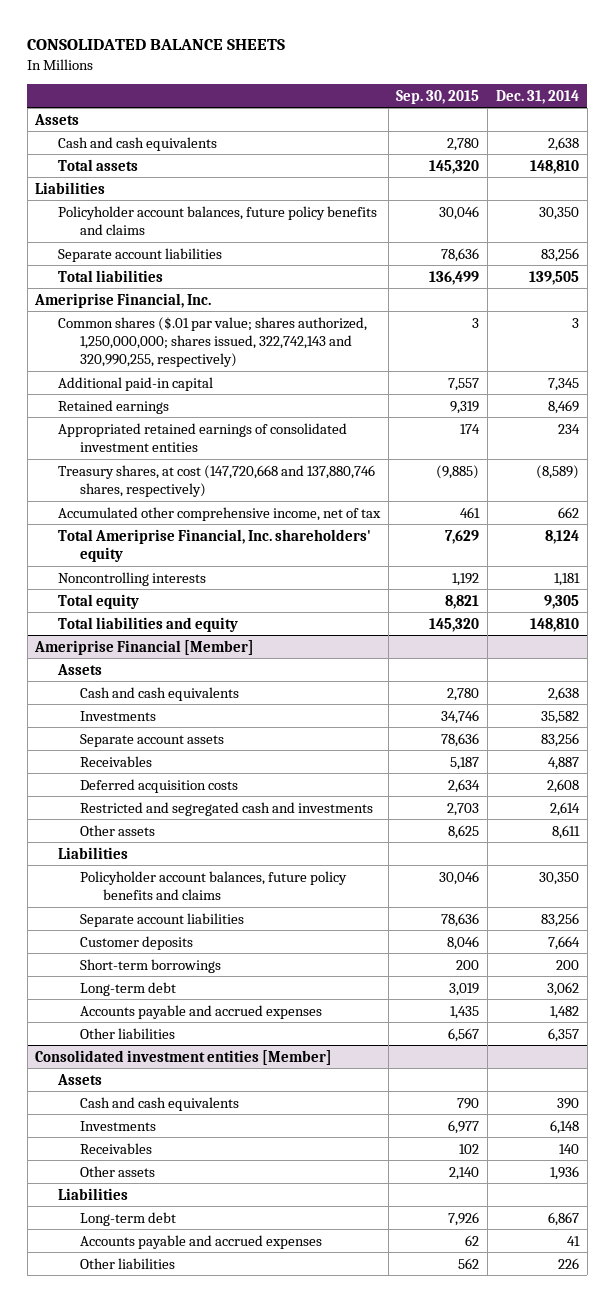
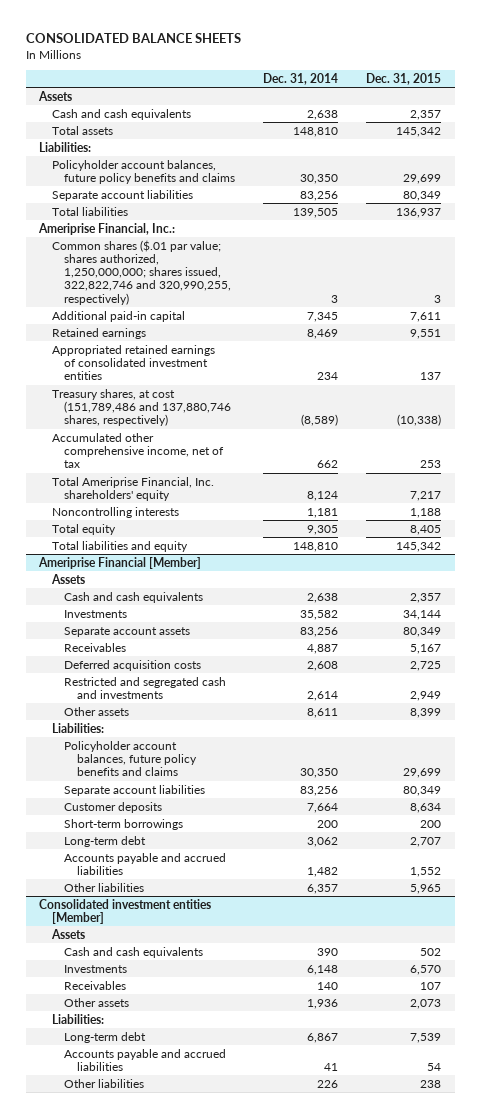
- | Sep. 30, 2015 | Dec. 31, 2014
+ | Dec. 31, 2014 | Dec. 31, 2015
- Liabilities
+ Liabilities:
- Ameriprise Financial, Inc.
- Common shares ($.01 par value; shares authorized, 1,250,000,000; shares issued, 322,742,143 and 320,990,255, respectively) | 3 | 3
+ Ameriprise Financial, Inc.:
+ Common shares ($.01 par value; shares authorized, 1,250,000,000; shares issued, 322,822,746 and 320,990,255, respectively) | 3 | 3
- Treasury shares, at cost (147,720,668 and 137,880,746 shares, respectively) | (9,885) | (8,589)
+ Treasury shares, at cost (151,789,486 and 137,880,746 shares, respectively) | (8,589) | (10,338)
@ Ameriprise Financial [Member]
- Liabilities
+ Liabilities:
- Accounts payable and accrued expenses | 1,435 | 1,482
+ Accounts payable and accrued liabilities | 1,482 | 1,552
@ Consolidated investment entities [Member]
- Liabilities
+ Liabilities:
- Accounts payable and accrued expenses | 62 | 41
+ Accounts payable and accrued liabilities | 41 | 54

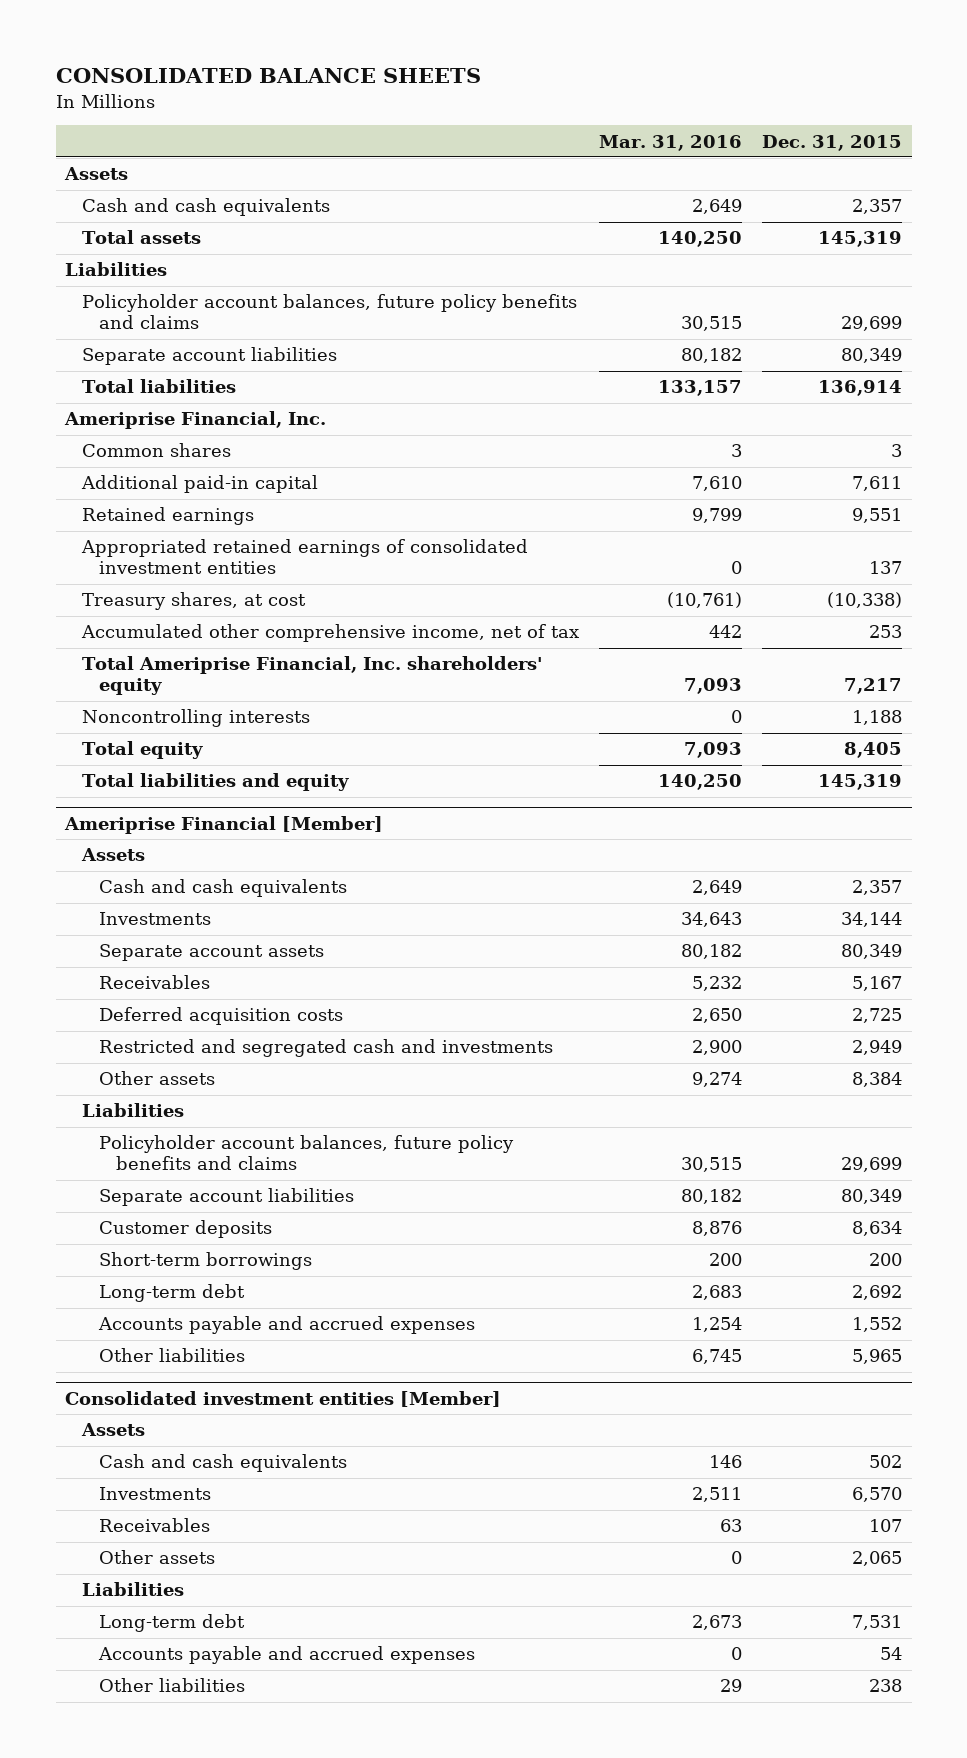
- | Dec. 31, 2014 | Dec. 31, 2015
+ | Mar. 31, 2016 | Dec. 31, 2015
- Total assets | 148,810 | 145,342
- Liabilities:
+ Total assets | 140,250 | 145,319
+ Liabilities
- Total liabilities | 139,505 | 136,937
- Ameriprise Financial, Inc.:
- Common shares ($.01 par value; shares authorized, 1,250,000,000; shares issued, 322,822,746 and 320,990,255, respectively) | 3 | 3
+ Total liabilities | 133,157 | 136,914
+ Ameriprise Financial, Inc.
+ Common shares | 3 | 3
- Treasury shares, at cost (151,789,486 and 137,880,746 shares, respectively) | (8,589) | (10,338)
+ Treasury shares, at cost | (10,761) | (10,338)
- Total liabilities and equity | 148,810 | 145,342
+ Total liabilities and equity | 140,250 | 145,319
@ Ameriprise Financial [Member]
- Other assets | 8,611 | 8,399
- Liabilities:
+ Other assets | 9,274 | 8,384
+ Liabilities
- Long-term debt | 3,062 | 2,707
- Accounts payable and accrued liabilities | 1,482 | 1,552
+ Long-term debt | 2,683 | 2,692
+ Accounts payable and accrued expenses | 1,254 | 1,552
@ Consolidated investment entities [Member]
- Other assets | 1,936 | 2,073
- Liabilities:
- Long-term debt | 6,867 | 7,539
- Accounts payable and accrued liabilities | 41 | 54
+ Other assets | 0 | 2,065
+ Liabilities
+ Long-term debt | 2,673 | 7,531
+ Accounts payable and accrued expenses | 0 | 54

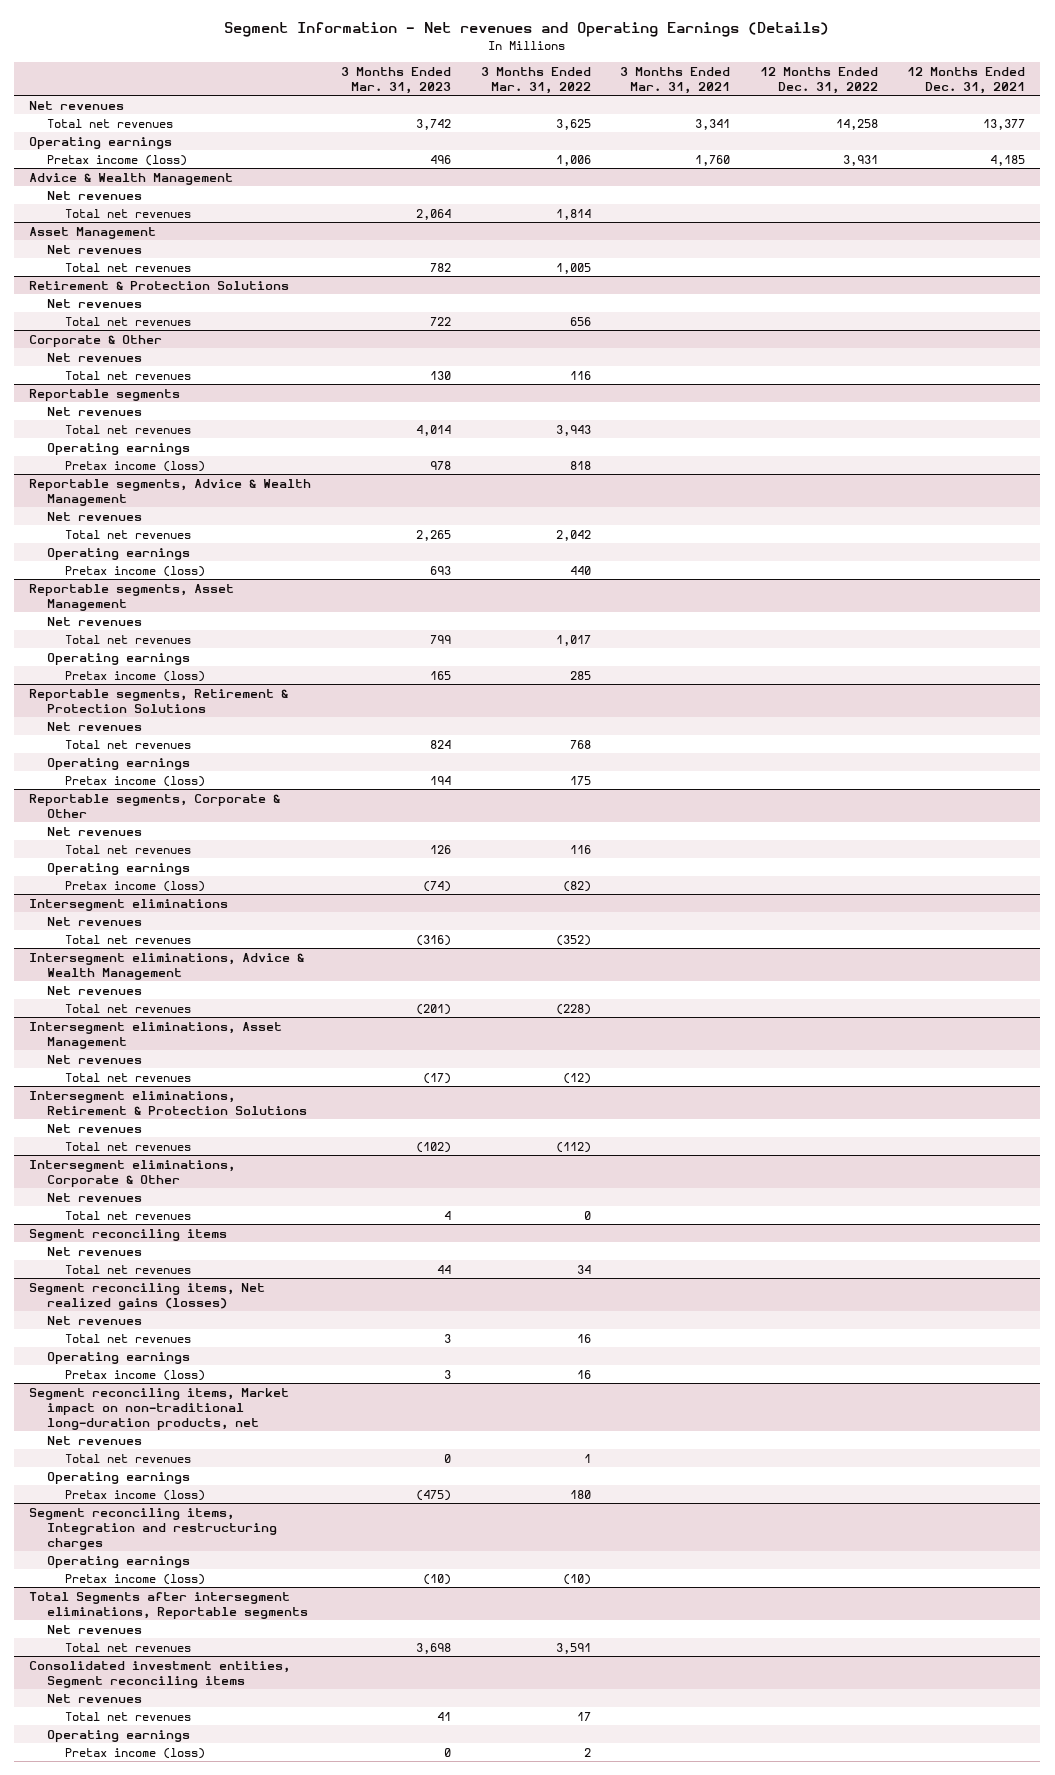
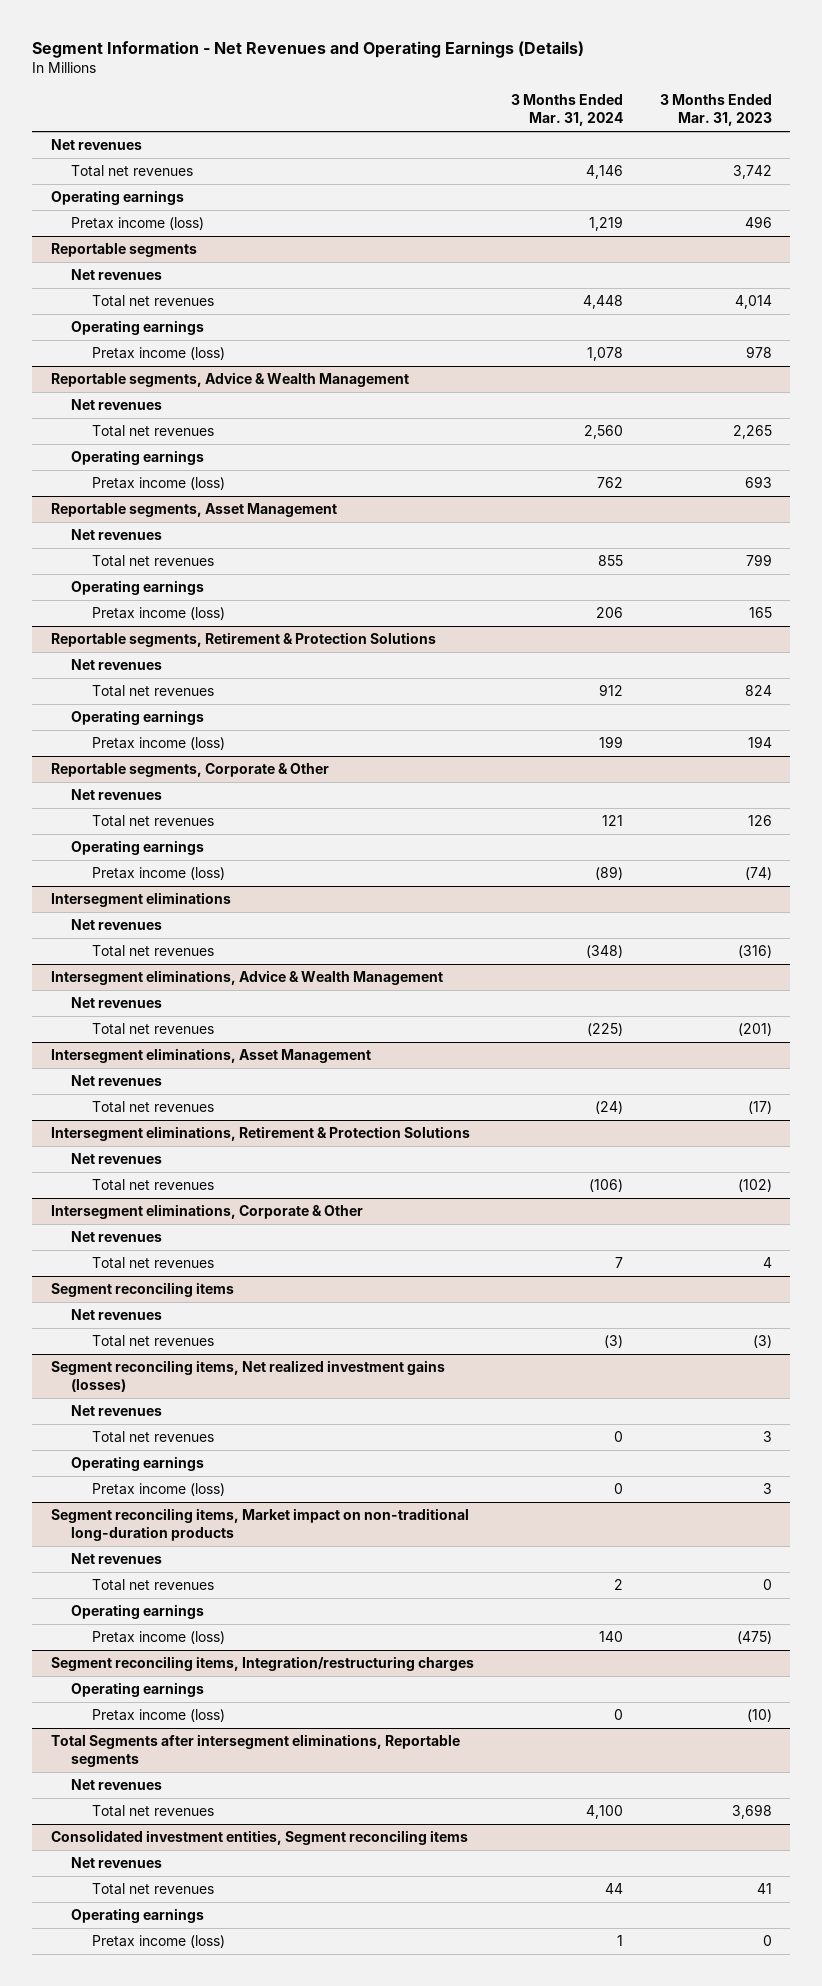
- Segment Information - Net revenues and Operating Earnings (Details)
+ Segment Information - Net Revenues and Operating Earnings (Details)
- | 3 Months Ended Mar. 31, 2023 | 3 Months Ended Mar. 31, 2022 | 3 Months Ended Mar. 31, 2021 | 12 Months Ended Dec. 31, 2022 | 12 Months Ended Dec. 31, 2021
+ | 3 Months Ended Mar. 31, 2024 | 3 Months Ended Mar. 31, 2023
- Advice & Wealth Management
- Net revenues
- Total net revenues | 2,064 | 1,814 | | |
- Asset Management
- Net revenues
- Total net revenues | 782 | 1,005 | | |
- Retirement & Protection Solutions
- Net revenues
- Total net revenues | 722 | 656 | | |
- Corporate & Other
- Net revenues
- Total net revenues | 130 | 116 | | |
@ Segment reconciling items
- Total net revenues | 44 | 34 | | |
- Segment reconciling items, Net realized gains (losses)
@ Segment reconciling items
+ Total net revenues | (3) | (3)
+ Segment reconciling items, Net realized investment gains (losses)
- Segment reconciling items, Market impact on non-traditional long-duration products, net
+ Segment reconciling items, Market impact on non-traditional long-duration products
- Segment reconciling items, Integration and restructuring charges
+ Segment reconciling items, Integration/restructuring charges

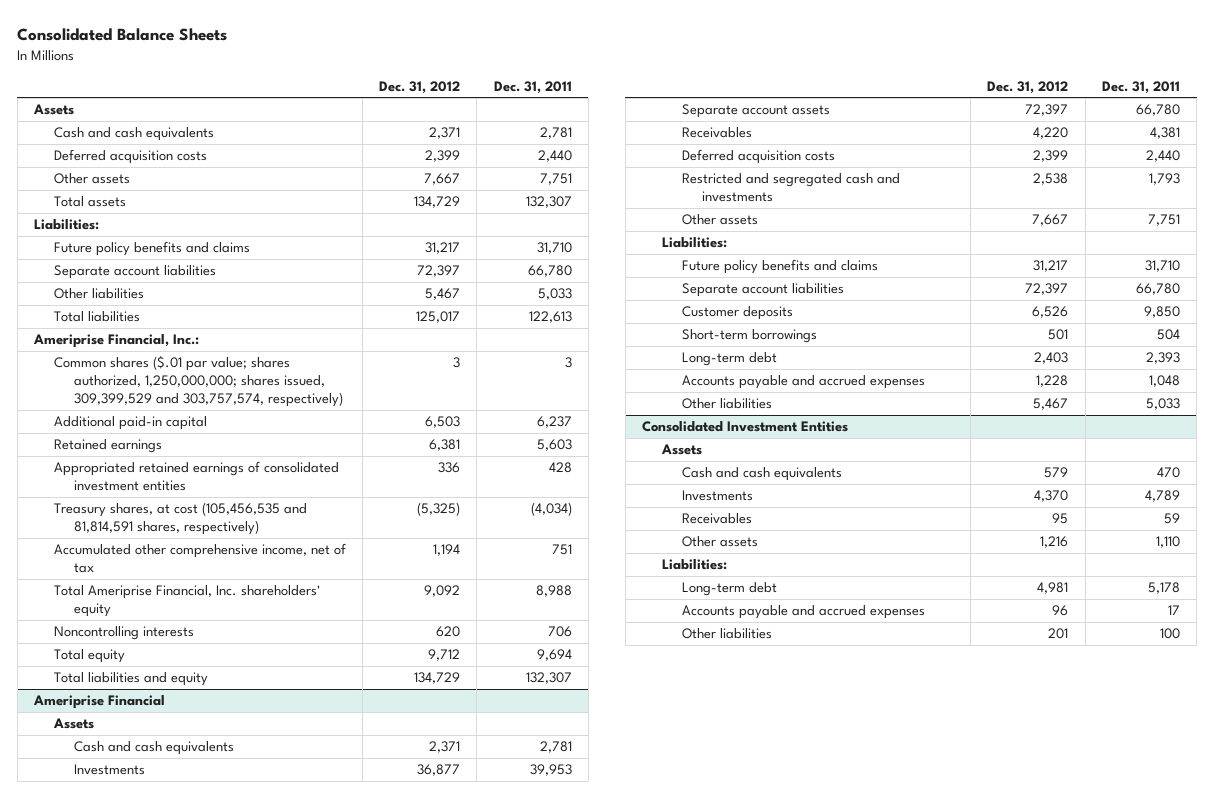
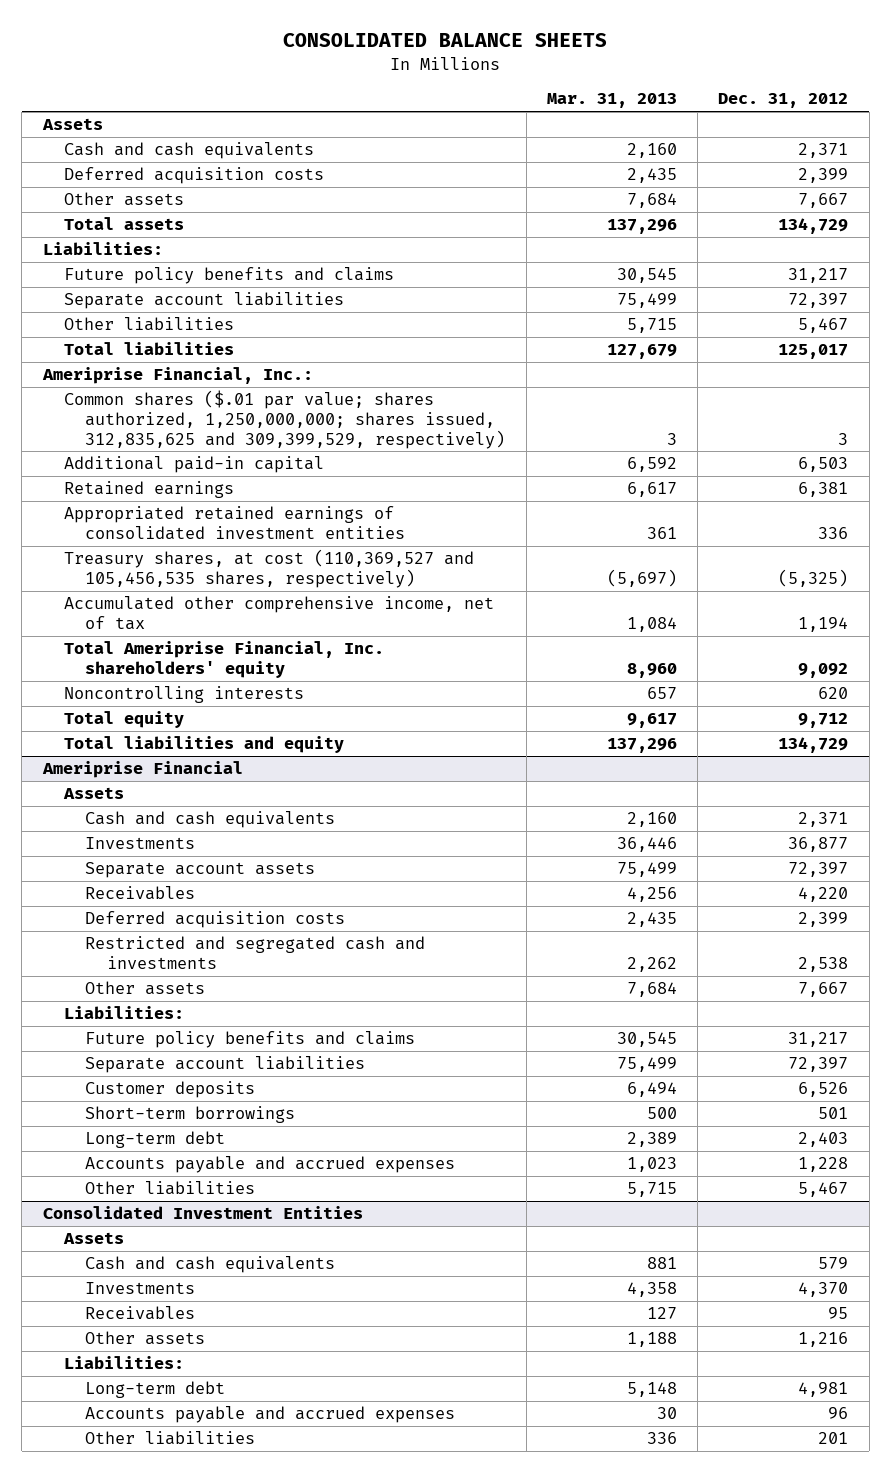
- Consolidated Balance Sheets
+ CONSOLIDATED BALANCE SHEETS
- | Dec. 31, 2012 | Dec. 31, 2011
+ | Mar. 31, 2013 | Dec. 31, 2012
- Common shares ($.01 par value; shares authorized, 1,250,000,000; shares issued, 309,399,529 and 303,757,574, respectively) | 3 | 3
+ Common shares ($.01 par value; shares authorized, 1,250,000,000; shares issued, 312,835,625 and 309,399,529, respectively) | 3 | 3
- Treasury shares, at cost (105,456,535 and 81,814,591 shares, respectively) | (5,325) | (4,034)
+ Treasury shares, at cost (110,369,527 and 105,456,535 shares, respectively) | (5,697) | (5,325)

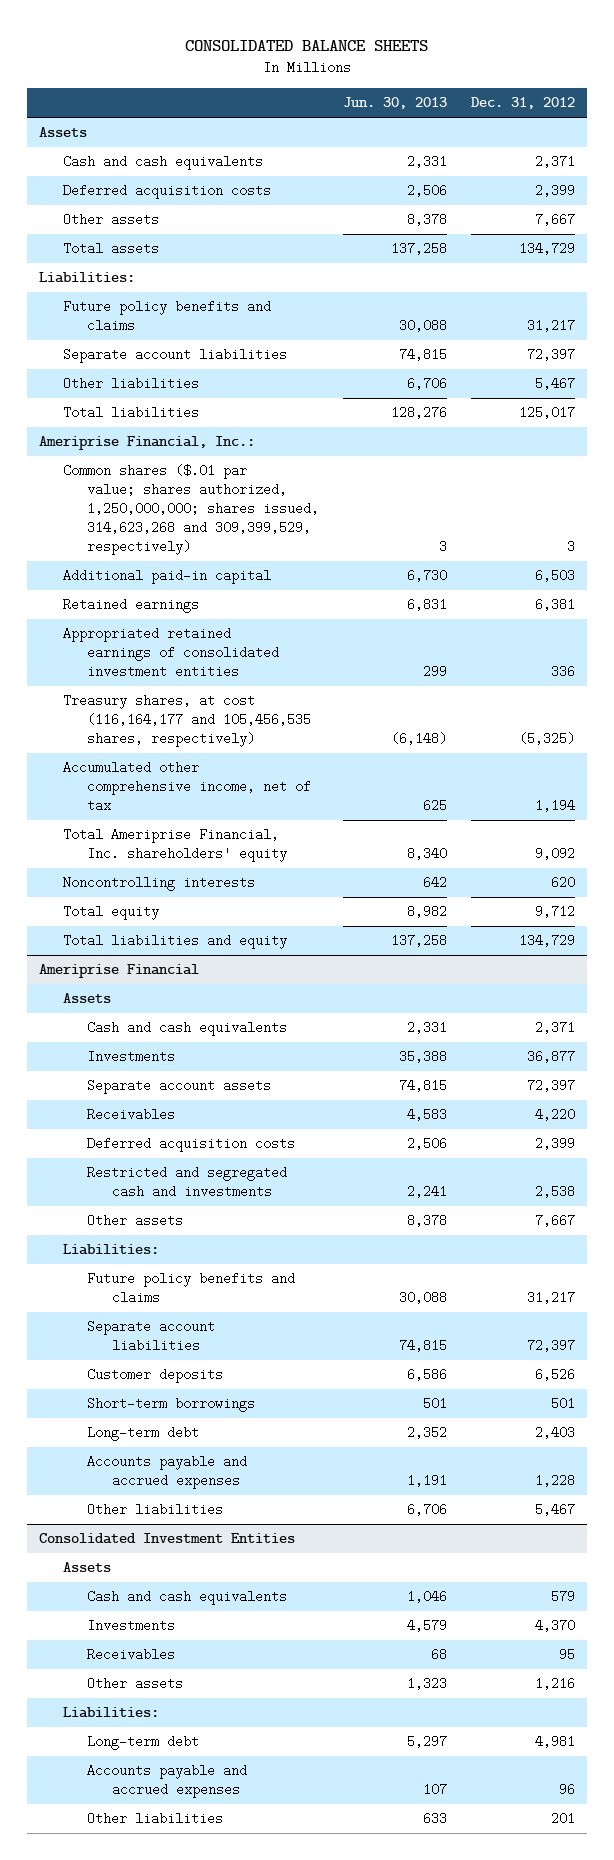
- | Mar. 31, 2013 | Dec. 31, 2012
+ | Jun. 30, 2013 | Dec. 31, 2012
- Common shares ($.01 par value; shares authorized, 1,250,000,000; shares issued, 312,835,625 and 309,399,529, respectively) | 3 | 3
+ Common shares ($.01 par value; shares authorized, 1,250,000,000; shares issued, 314,623,268 and 309,399,529, respectively) | 3 | 3
- Treasury shares, at cost (110,369,527 and 105,456,535 shares, respectively) | (5,697) | (5,325)
+ Treasury shares, at cost (116,164,177 and 105,456,535 shares, respectively) | (6,148) | (5,325)

